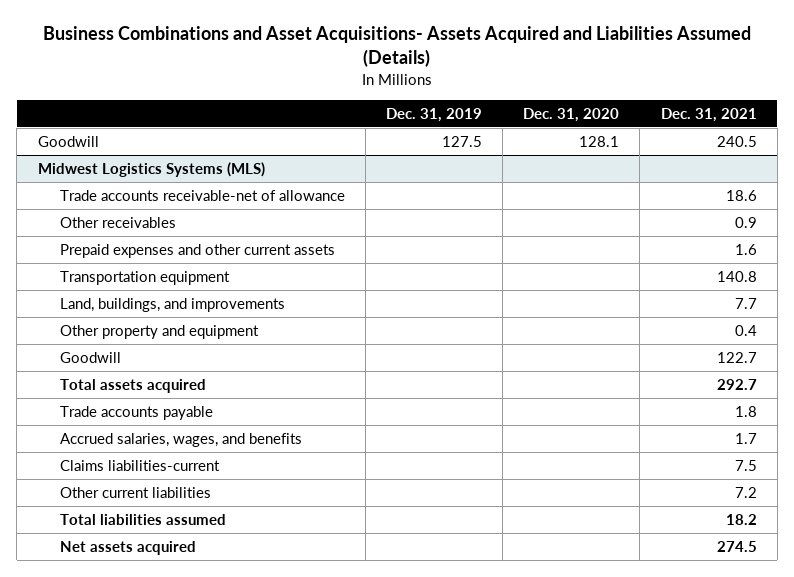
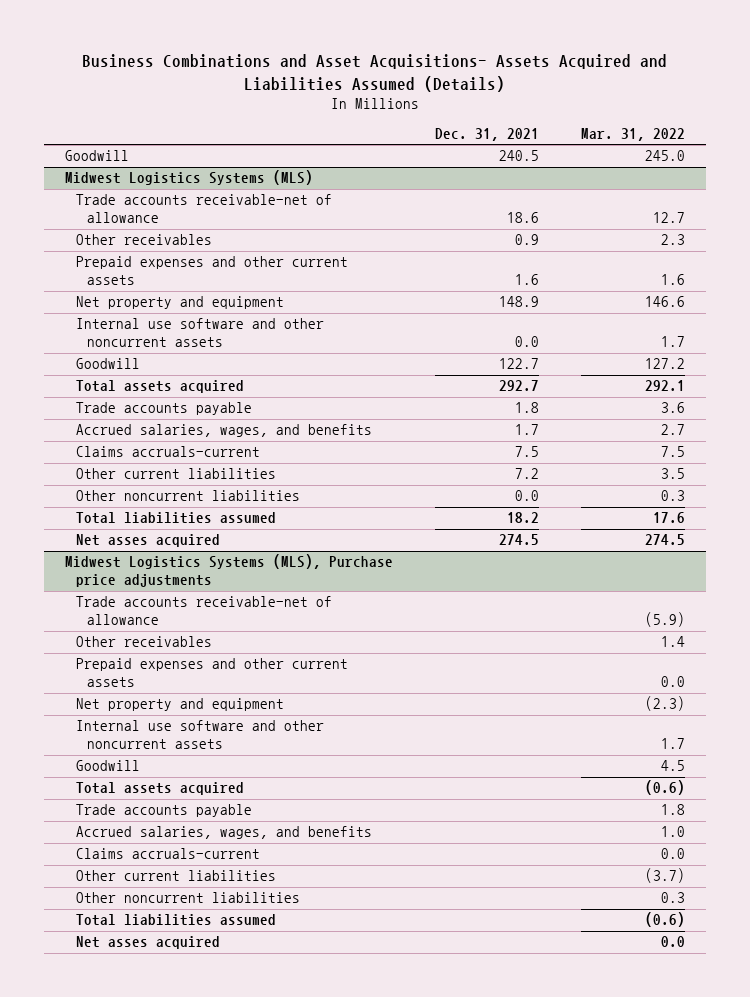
- | Dec. 31, 2019 | Dec. 31, 2020 | Dec. 31, 2021
+ | Dec. 31, 2021 | Mar. 31, 2022
@ Midwest Logistics Systems (MLS)
- Transportation equipment | | | 140.8
- Land, buildings, and improvements | | | 7.7
- Other property and equipment | | | 0.4
+ Net property and equipment | 148.9 | 146.6
+ Internal use software and other noncurrent assets | 0.0 | 1.7
- Claims liabilities-current | | | 7.5
+ Claims accruals-current | 7.5 | 7.5
+ Other noncurrent liabilities | 0.0 | 0.3
- Net assets acquired | | | 274.5
+ Net asses acquired | 274.5 | 274.5
+ Midwest Logistics Systems (MLS), Purchase price adjustments
+ Trade accounts receivable-net of allowance | | (5.9)
+ Other receivables | | 1.4
+ Prepaid expenses and other current assets | | 0.0
+ Net property and equipment | | (2.3)
+ Internal use software and other noncurrent assets | | 1.7
+ Goodwill | | 4.5
+ Total assets acquired | | (0.6)
+ Trade accounts payable | | 1.8
+ Accrued salaries, wages, and benefits | | 1.0
+ Claims accruals-current | | 0.0
+ Other current liabilities | | (3.7)
+ Other noncurrent liabilities | | 0.3
+ Total liabilities assumed | | (0.6)
+ Net asses acquired | | 0.0

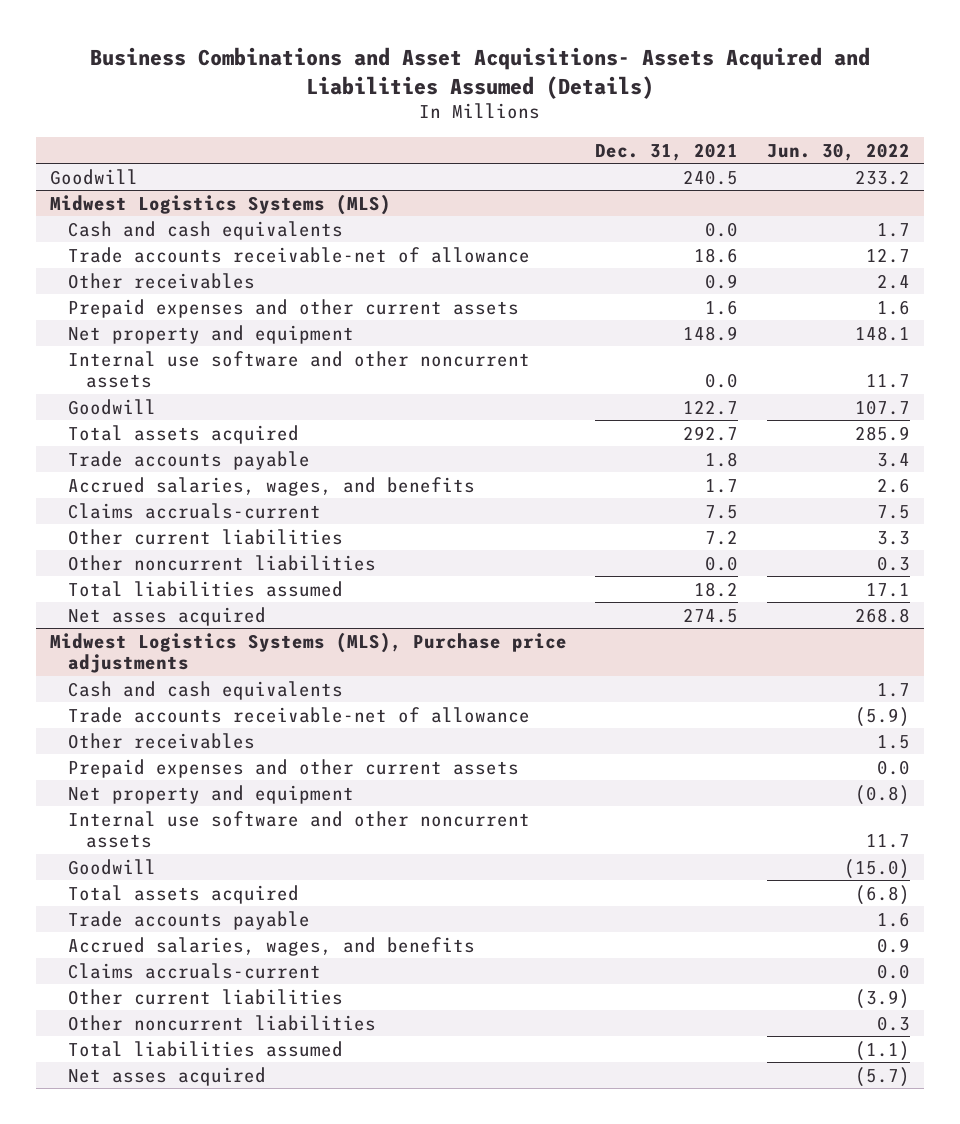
- | Dec. 31, 2021 | Mar. 31, 2022
+ | Dec. 31, 2021 | Jun. 30, 2022
@ Midwest Logistics Systems (MLS)
+ Cash and cash equivalents | 0.0 | 1.7
@ Midwest Logistics Systems (MLS), Purchase price adjustments
+ Cash and cash equivalents | | 1.7

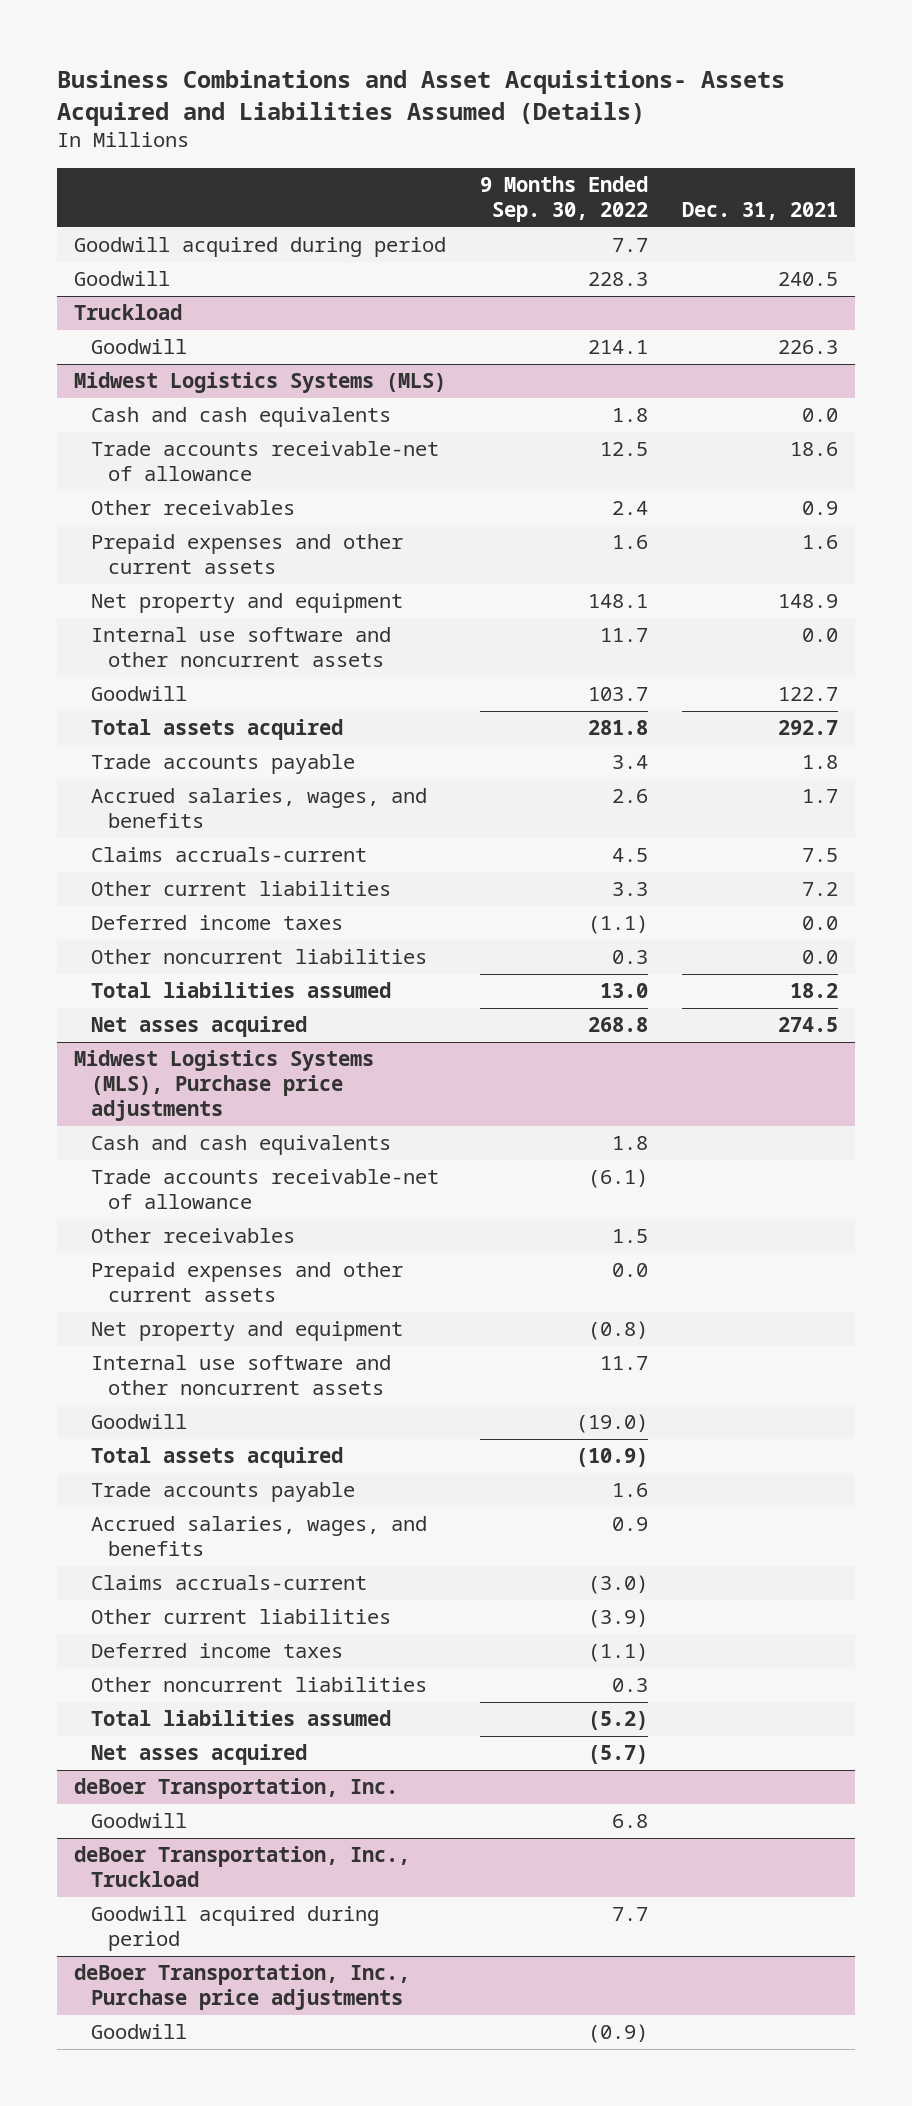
- | Dec. 31, 2021 | Jun. 30, 2022
+ | 9 Months Ended Sep. 30, 2022 | Dec. 31, 2021
+ Goodwill acquired during period | 7.7 |
+ Truckload
+ Goodwill | 214.1 | 226.3
@ Midwest Logistics Systems (MLS)
+ Deferred income taxes | (1.1) | 0.0
@ Midwest Logistics Systems (MLS), Purchase price adjustments
+ Deferred income taxes | (1.1) |
+ deBoer Transportation, Inc.
+ Goodwill | 6.8 |
+ deBoer Transportation, Inc., Truckload
+ Goodwill acquired during period | 7.7 |
+ deBoer Transportation, Inc., Purchase price adjustments
+ Goodwill | (0.9) |

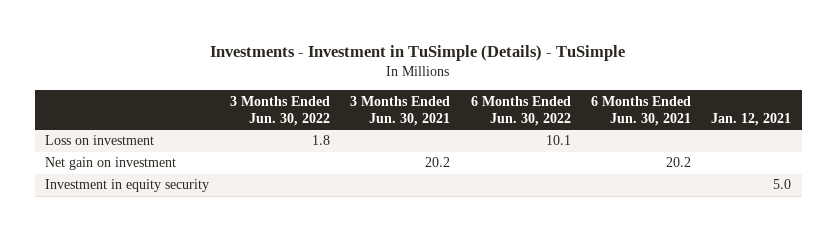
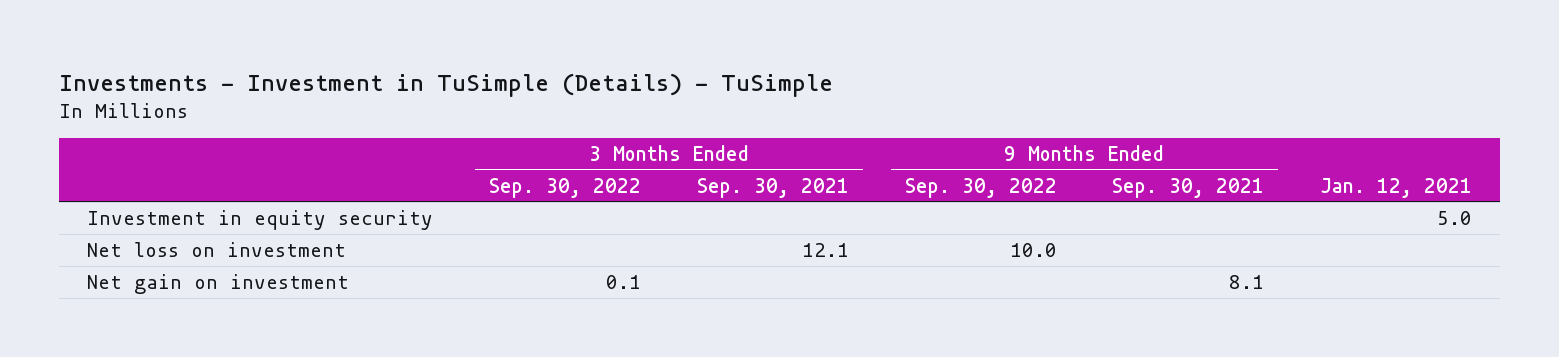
- | 3 Months Ended Jun. 30, 2022 | 3 Months Ended Jun. 30, 2021 | 6 Months Ended Jun. 30, 2022 | 6 Months Ended Jun. 30, 2021 | Jan. 12, 2021
+ | 3 Months Ended Sep. 30, 2022 | 3 Months Ended Sep. 30, 2021 | 9 Months Ended Sep. 30, 2022 | 9 Months Ended Sep. 30, 2021 | Jan. 12, 2021
- Loss on investment | 1.8 | | 10.1 | |
+ Net loss on investment | | 12.1 | 10.0 | |
moved down: Net gain on investment | 0.1 | | | 8.1 |

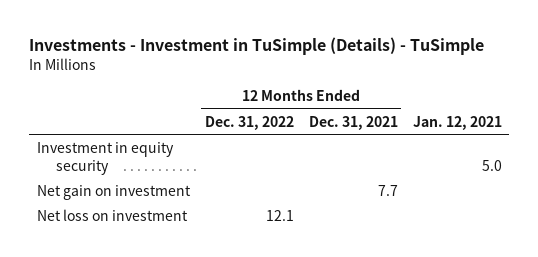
- | 3 Months Ended Sep. 30, 2022 | 3 Months Ended Sep. 30, 2021 | 9 Months Ended Sep. 30, 2022 | 9 Months Ended Sep. 30, 2021 | Jan. 12, 2021
+ | 12 Months Ended Dec. 31, 2022 | 12 Months Ended Dec. 31, 2021 | Jan. 12, 2021
moved down: Net loss on investment | 12.1 | |

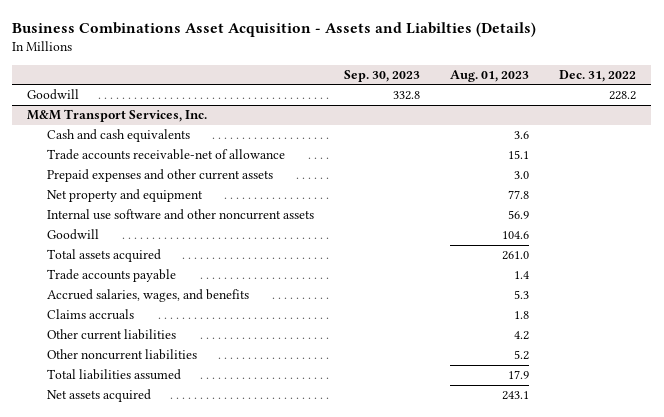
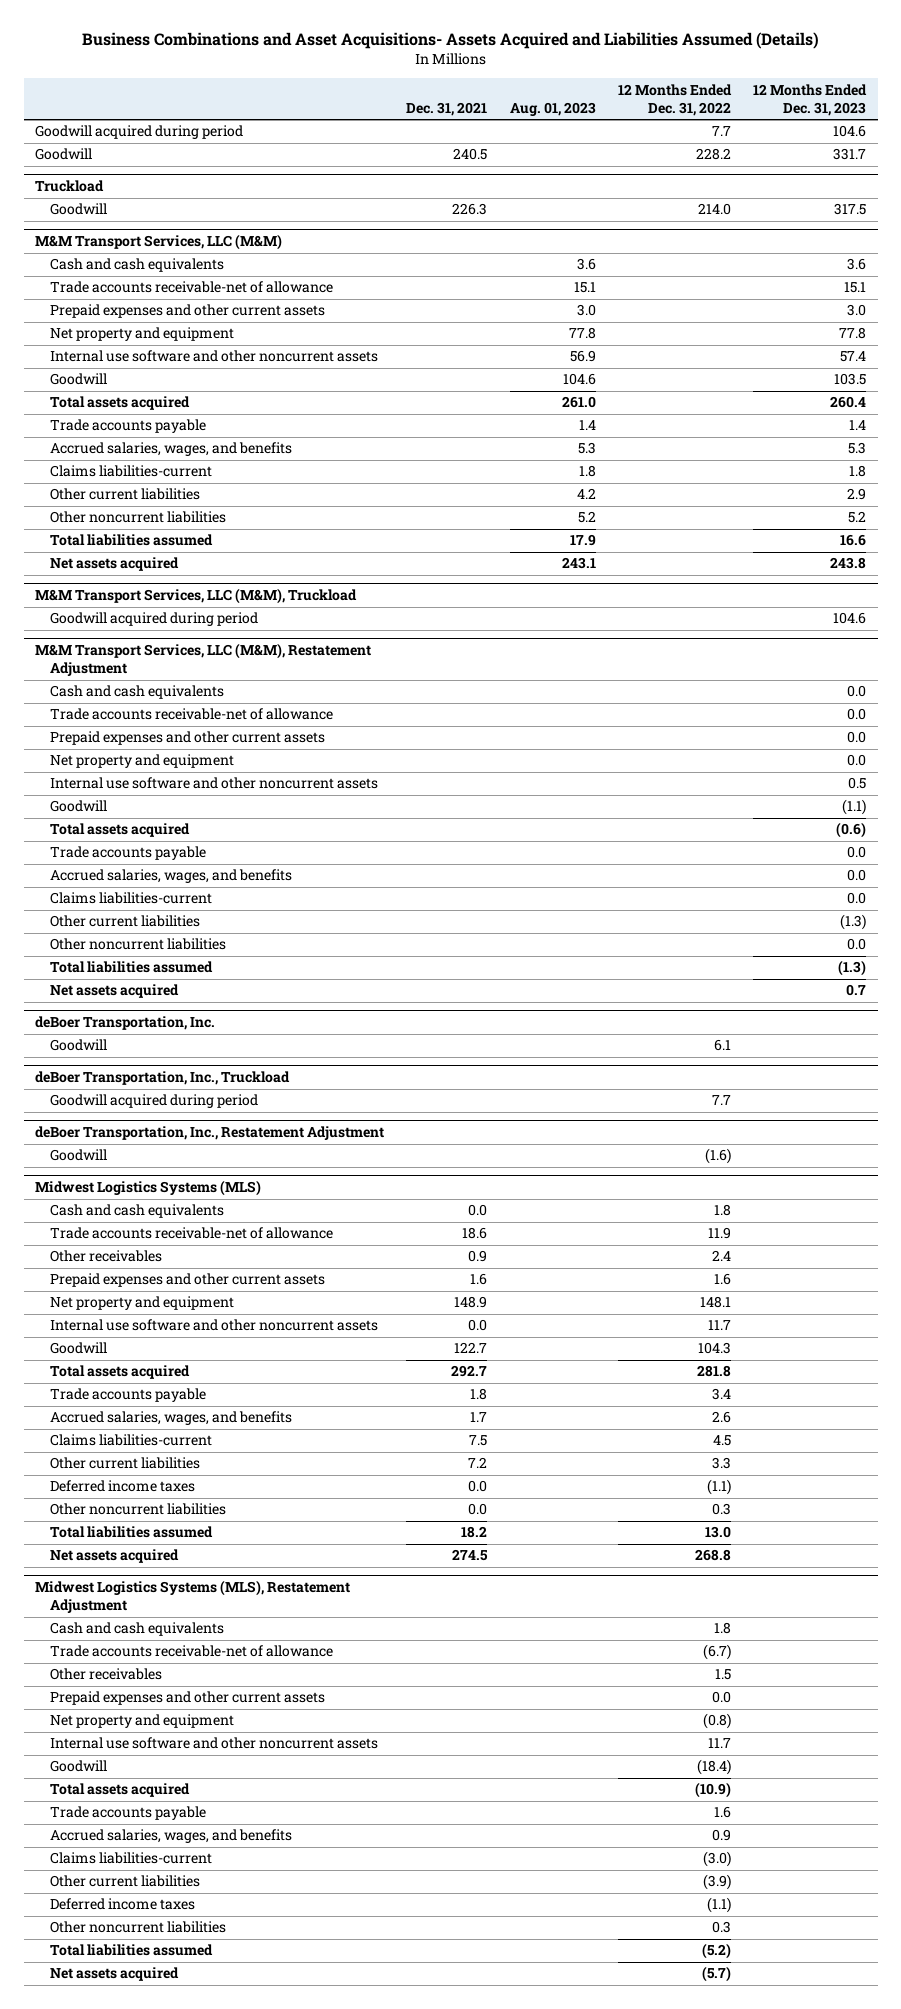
- Business Combinations Asset Acquisition - Assets and Liabilties (Details)
+ Business Combinations and Asset Acquisitions- Assets Acquired and Liabilities Assumed (Details)
- | Sep. 30, 2023 | Aug. 01, 2023 | Dec. 31, 2022
+ | Dec. 31, 2021 | Aug. 01, 2023 | 12 Months Ended Dec. 31, 2022 | 12 Months Ended Dec. 31, 2023
+ Goodwill acquired during period | | | 7.7 | 104.6
- M&M Transport Services, Inc.
+ Truckload
+ Goodwill | 226.3 | | 214.0 | 317.5
+ M&M Transport Services, LLC (M&M)
- Claims accruals | | 1.8 |
+ Claims liabilities-current | | 1.8 | | 1.8
+ M&M Transport Services, LLC (M&M), Truckload
+ Goodwill acquired during period | | | | 104.6
+ M&M Transport Services, LLC (M&M), Restatement Adjustment
+ Cash and cash equivalents | | | | 0.0
+ Trade accounts receivable-net of allowance | | | | 0.0
+ Prepaid expenses and other current assets | | | | 0.0
+ Net property and equipment | | | | 0.0
+ Internal use software and other noncurrent assets | | | | 0.5
+ Goodwill | | | | (1.1)
+ Total assets acquired | | | | (0.6)
+ Trade accounts payable | | | | 0.0
+ Accrued salaries, wages, and benefits | | | | 0.0
+ Claims liabilities-current | | | | 0.0
+ Other current liabilities | | | | (1.3)
+ Other noncurrent liabilities | | | | 0.0
+ Total liabilities assumed | | | | (1.3)
+ Net assets acquired | | | | 0.7
+ deBoer Transportation, Inc.
+ Goodwill | | | 6.1 |
+ deBoer Transportation, Inc., Truckload
+ Goodwill acquired during period | | | 7.7 |
+ deBoer Transportation, Inc., Restatement Adjustment
+ Goodwill | | | (1.6) |
+ Midwest Logistics Systems (MLS)
+ Cash and cash equivalents | 0.0 | | 1.8 |
+ Trade accounts receivable-net of allowance | 18.6 | | 11.9 |
+ Other receivables | 0.9 | | 2.4 |
+ Prepaid expenses and other current assets | 1.6 | | 1.6 |
+ Net property and equipment | 148.9 | | 148.1 |
+ Internal use software and other noncurrent assets | 0.0 | | 11.7 |
+ Goodwill | 122.7 | | 104.3 |
+ Total assets acquired | 292.7 | | 281.8 |
+ Trade accounts payable | 1.8 | | 3.4 |
+ Accrued salaries, wages, and benefits | 1.7 | | 2.6 |
+ Claims liabilities-current | 7.5 | | 4.5 |
+ Other current liabilities | 7.2 | | 3.3 |
+ Deferred income taxes | 0.0 | | (1.1) |
+ Other noncurrent liabilities | 0.0 | | 0.3 |
+ Total liabilities assumed | 18.2 | | 13.0 |
+ Net assets acquired | 274.5 | | 268.8 |
+ Midwest Logistics Systems (MLS), Restatement Adjustment
+ Cash and cash equivalents | | | 1.8 |
+ Trade accounts receivable-net of allowance | | | (6.7) |
+ Other receivables | | | 1.5 |
+ Prepaid expenses and other current assets | | | 0.0 |
+ Net property and equipment | | | (0.8) |
+ Internal use software and other noncurrent assets | | | 11.7 |
+ Goodwill | | | (18.4) |
+ Total assets acquired | | | (10.9) |
+ Trade accounts payable | | | 1.6 |
+ Accrued salaries, wages, and benefits | | | 0.9 |
+ Claims liabilities-current | | | (3.0) |
+ Other current liabilities | | | (3.9) |
+ Deferred income taxes | | | (1.1) |
+ Other noncurrent liabilities | | | 0.3 |
+ Total liabilities assumed | | | (5.2) |
+ Net assets acquired | | | (5.7) |

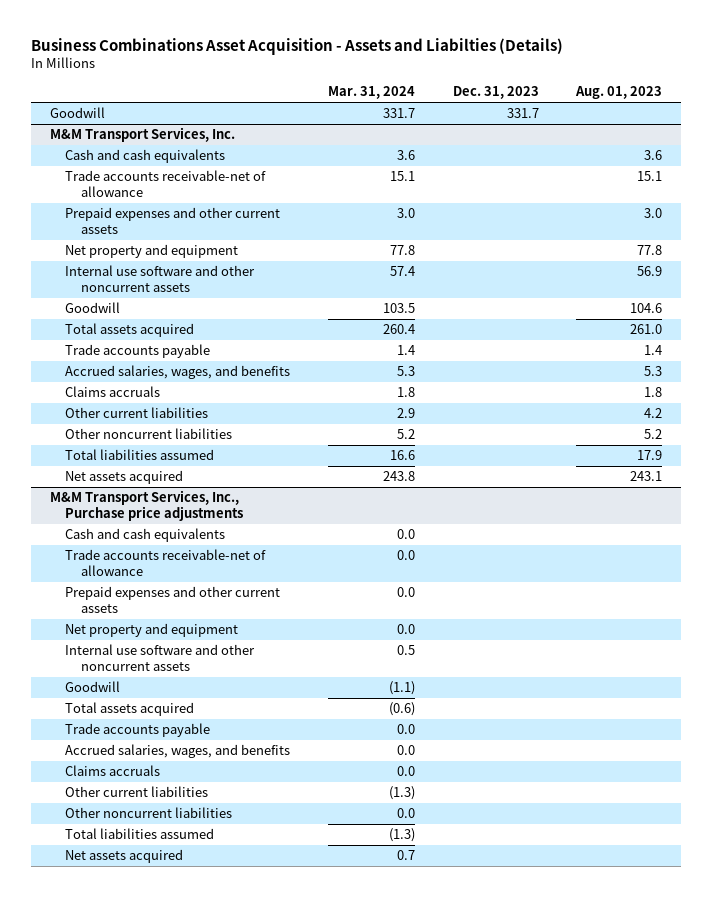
- Business Combinations and Asset Acquisitions- Assets Acquired and Liabilities Assumed (Details)
+ Business Combinations Asset Acquisition - Assets and Liabilties (Details)
- | Dec. 31, 2021 | Aug. 01, 2023 | 12 Months Ended Dec. 31, 2022 | 12 Months Ended Dec. 31, 2023
+ | Mar. 31, 2024 | Dec. 31, 2023 | Aug. 01, 2023
- Goodwill acquired during period | | | 7.7 | 104.6
- Truckload
- Goodwill | 226.3 | | 214.0 | 317.5
- M&M Transport Services, LLC (M&M)
+ M&M Transport Services, Inc.
- Claims liabilities-current | | 1.8 | | 1.8
+ Claims accruals | 1.8 | | 1.8
- M&M Transport Services, LLC (M&M), Truckload
- Goodwill acquired during period | | | | 104.6
- M&M Transport Services, LLC (M&M), Restatement Adjustment
- Cash and cash equivalents | | | | 0.0
- Trade accounts receivable-net of allowance | | | | 0.0
- Prepaid expenses and other current assets | | | | 0.0
- Net property and equipment | | | | 0.0
- Internal use software and other noncurrent assets | | | | 0.5
- Goodwill | | | | (1.1)
- Total assets acquired | | | | (0.6)
- Trade accounts payable | | | | 0.0
- Accrued salaries, wages, and benefits | | | | 0.0
- Claims liabilities-current | | | | 0.0
- Other current liabilities | | | | (1.3)
- Other noncurrent liabilities | | | | 0.0
- Total liabilities assumed | | | | (1.3)
- Net assets acquired | | | | 0.7
- deBoer Transportation, Inc.
- Goodwill | | | 6.1 |
- deBoer Transportation, Inc., Truckload
- Goodwill acquired during period | | | 7.7 |
- deBoer Transportation, Inc., Restatement Adjustment
- Goodwill | | | (1.6) |
- Midwest Logistics Systems (MLS)
- Cash and cash equivalents | 0.0 | | 1.8 |
- Trade accounts receivable-net of allowance | 18.6 | | 11.9 |
- Other receivables | 0.9 | | 2.4 |
- Prepaid expenses and other current assets | 1.6 | | 1.6 |
- Net property and equipment | 148.9 | | 148.1 |
- Internal use software and other noncurrent assets | 0.0 | | 11.7 |
- Goodwill | 122.7 | | 104.3 |
- Total assets acquired | 292.7 | | 281.8 |
- Trade accounts payable | 1.8 | | 3.4 |
- Accrued salaries, wages, and benefits | 1.7 | | 2.6 |
- Claims liabilities-current | 7.5 | | 4.5 |
- Other current liabilities | 7.2 | | 3.3 |
- Deferred income taxes | 0.0 | | (1.1) |
- Other noncurrent liabilities | 0.0 | | 0.3 |
- Total liabilities assumed | 18.2 | | 13.0 |
- Net assets acquired | 274.5 | | 268.8 |
- Midwest Logistics Systems (MLS), Restatement Adjustment
- Cash and cash equivalents | | | 1.8 |
- Trade accounts receivable-net of allowance | | | (6.7) |
- Other receivables | | | 1.5 |
- Prepaid expenses and other current assets | | | 0.0 |
- Net property and equipment | | | (0.8) |
- Internal use software and other noncurrent assets | | | 11.7 |
- Goodwill | | | (18.4) |
- Total assets acquired | | | (10.9) |
- Trade accounts payable | | | 1.6 |
- Accrued salaries, wages, and benefits | | | 0.9 |
- Claims liabilities-current | | | (3.0) |
- Other current liabilities | | | (3.9) |
- Deferred income taxes | | | (1.1) |
- Other noncurrent liabilities | | | 0.3 |
- Total liabilities assumed | | | (5.2) |
- Net assets acquired | | | (5.7) |
+ M&M Transport Services, Inc., Purchase price adjustments
+ Cash and cash equivalents | 0.0 | |
+ Trade accounts receivable-net of allowance | 0.0 | |
+ Prepaid expenses and other current assets | 0.0 | |
+ Net property and equipment | 0.0 | |
+ Internal use software and other noncurrent assets | 0.5 | |
+ Goodwill | (1.1) | |
+ Total assets acquired | (0.6) | |
+ Trade accounts payable | 0.0 | |
+ Accrued salaries, wages, and benefits | 0.0 | |
+ Claims accruals | 0.0 | |
+ Other current liabilities | (1.3) | |
+ Other noncurrent liabilities | 0.0 | |
+ Total liabilities assumed | (1.3) | |
+ Net assets acquired | 0.7 | |

